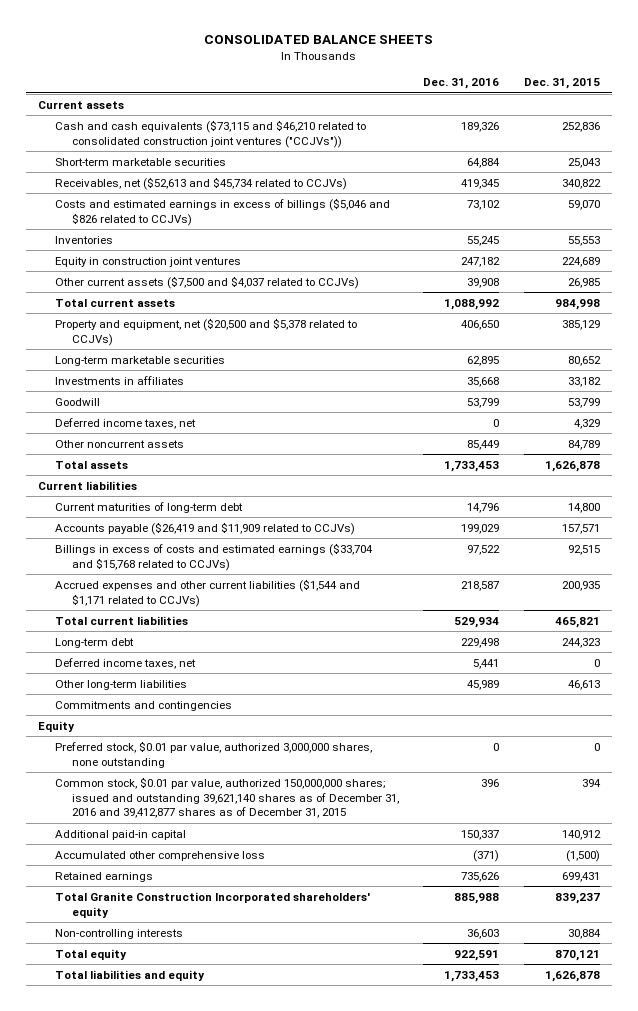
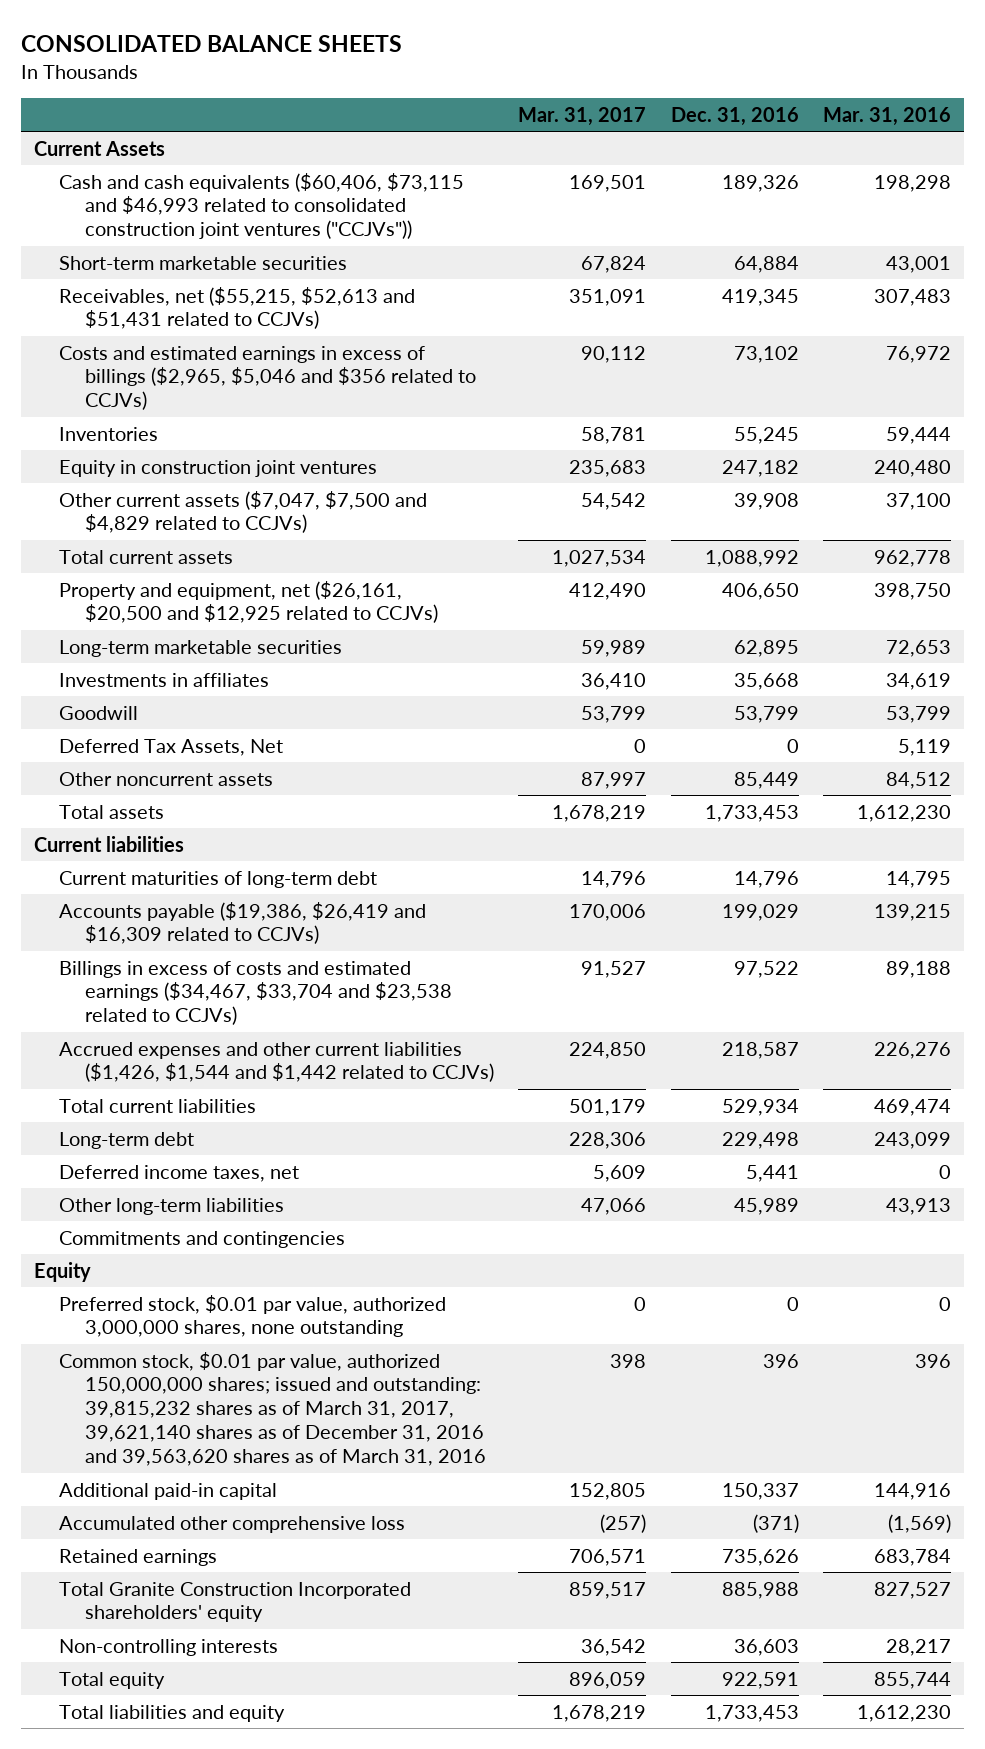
- | Dec. 31, 2016 | Dec. 31, 2015
+ | Mar. 31, 2017 | Dec. 31, 2016 | Mar. 31, 2016
- Current assets
- Cash and cash equivalents ($73,115 and $46,210 related to consolidated construction joint ventures ("CCJVs")) | 189,326 | 252,836
+ Current Assets
+ Cash and cash equivalents ($60,406, $73,115 and $46,993 related to consolidated construction joint ventures ("CCJVs")) | 169,501 | 189,326 | 198,298
- Receivables, net ($52,613 and $45,734 related to CCJVs) | 419,345 | 340,822
- Costs and estimated earnings in excess of billings ($5,046 and $826 related to CCJVs) | 73,102 | 59,070
+ Receivables, net ($55,215, $52,613 and $51,431 related to CCJVs) | 351,091 | 419,345 | 307,483
+ Costs and estimated earnings in excess of billings ($2,965, $5,046 and $356 related to CCJVs) | 90,112 | 73,102 | 76,972
- Other current assets ($7,500 and $4,037 related to CCJVs) | 39,908 | 26,985
+ Other current assets ($7,047, $7,500 and $4,829 related to CCJVs) | 54,542 | 39,908 | 37,100
- Property and equipment, net ($20,500 and $5,378 related to CCJVs) | 406,650 | 385,129
+ Property and equipment, net ($26,161, $20,500 and $12,925 related to CCJVs) | 412,490 | 406,650 | 398,750
- Deferred income taxes, net | 0 | 4,329
+ Deferred Tax Assets, Net | 0 | 0 | 5,119
- Accounts payable ($26,419 and $11,909 related to CCJVs) | 199,029 | 157,571
- Billings in excess of costs and estimated earnings ($33,704 and $15,768 related to CCJVs) | 97,522 | 92,515
- Accrued expenses and other current liabilities ($1,544 and $1,171 related to CCJVs) | 218,587 | 200,935
+ Accounts payable ($19,386, $26,419 and $16,309 related to CCJVs) | 170,006 | 199,029 | 139,215
+ Billings in excess of costs and estimated earnings ($34,467, $33,704 and $23,538 related to CCJVs) | 91,527 | 97,522 | 89,188
+ Accrued expenses and other current liabilities ($1,426, $1,544 and $1,442 related to CCJVs) | 224,850 | 218,587 | 226,276
- Common stock, $0.01 par value, authorized 150,000,000 shares; issued and outstanding 39,621,140 shares as of December 31, 2016 and 39,412,877 shares as of December 31, 2015 | 396 | 394
+ Common stock, $0.01 par value, authorized 150,000,000 shares; issued and outstanding: 39,815,232 shares as of March 31, 2017, 39,621,140 shares as of December 31, 2016 and 39,563,620 shares as of March 31, 2016 | 398 | 396 | 396

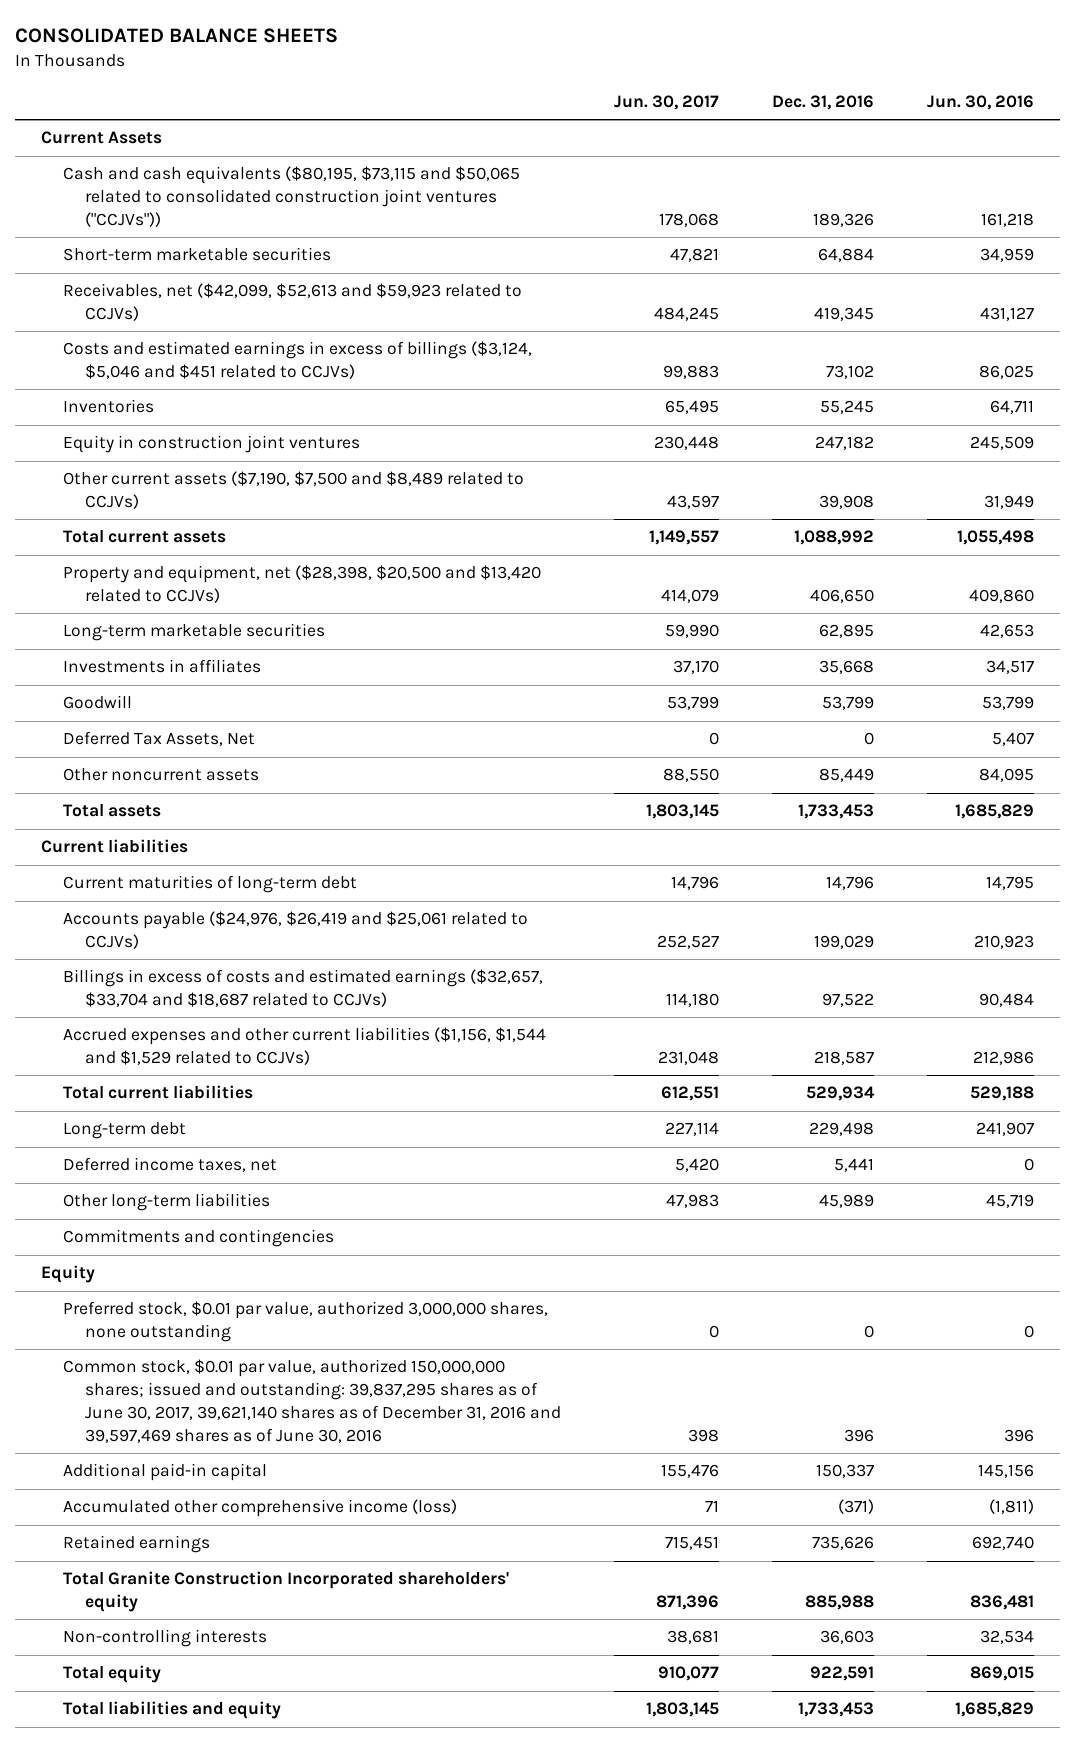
- | Mar. 31, 2017 | Dec. 31, 2016 | Mar. 31, 2016
+ | Jun. 30, 2017 | Dec. 31, 2016 | Jun. 30, 2016
- Cash and cash equivalents ($60,406, $73,115 and $46,993 related to consolidated construction joint ventures ("CCJVs")) | 169,501 | 189,326 | 198,298
+ Cash and cash equivalents ($80,195, $73,115 and $50,065 related to consolidated construction joint ventures ("CCJVs")) | 178,068 | 189,326 | 161,218
- Receivables, net ($55,215, $52,613 and $51,431 related to CCJVs) | 351,091 | 419,345 | 307,483
- Costs and estimated earnings in excess of billings ($2,965, $5,046 and $356 related to CCJVs) | 90,112 | 73,102 | 76,972
+ Receivables, net ($42,099, $52,613 and $59,923 related to CCJVs) | 484,245 | 419,345 | 431,127
+ Costs and estimated earnings in excess of billings ($3,124, $5,046 and $451 related to CCJVs) | 99,883 | 73,102 | 86,025
- Other current assets ($7,047, $7,500 and $4,829 related to CCJVs) | 54,542 | 39,908 | 37,100
+ Other current assets ($7,190, $7,500 and $8,489 related to CCJVs) | 43,597 | 39,908 | 31,949
- Property and equipment, net ($26,161, $20,500 and $12,925 related to CCJVs) | 412,490 | 406,650 | 398,750
+ Property and equipment, net ($28,398, $20,500 and $13,420 related to CCJVs) | 414,079 | 406,650 | 409,860
- Accounts payable ($19,386, $26,419 and $16,309 related to CCJVs) | 170,006 | 199,029 | 139,215
- Billings in excess of costs and estimated earnings ($34,467, $33,704 and $23,538 related to CCJVs) | 91,527 | 97,522 | 89,188
- Accrued expenses and other current liabilities ($1,426, $1,544 and $1,442 related to CCJVs) | 224,850 | 218,587 | 226,276
+ Accounts payable ($24,976, $26,419 and $25,061 related to CCJVs) | 252,527 | 199,029 | 210,923
+ Billings in excess of costs and estimated earnings ($32,657, $33,704 and $18,687 related to CCJVs) | 114,180 | 97,522 | 90,484
+ Accrued expenses and other current liabilities ($1,156, $1,544 and $1,529 related to CCJVs) | 231,048 | 218,587 | 212,986
- Common stock, $0.01 par value, authorized 150,000,000 shares; issued and outstanding: 39,815,232 shares as of March 31, 2017, 39,621,140 shares as of December 31, 2016 and 39,563,620 shares as of March 31, 2016 | 398 | 396 | 396
+ Common stock, $0.01 par value, authorized 150,000,000 shares; issued and outstanding: 39,837,295 shares as of June 30, 2017, 39,621,140 shares as of December 31, 2016 and 39,597,469 shares as of June 30, 2016 | 398 | 396 | 396
- Accumulated other comprehensive loss | (257) | (371) | (1,569)
+ Accumulated other comprehensive income (loss) | 71 | (371) | (1,811)

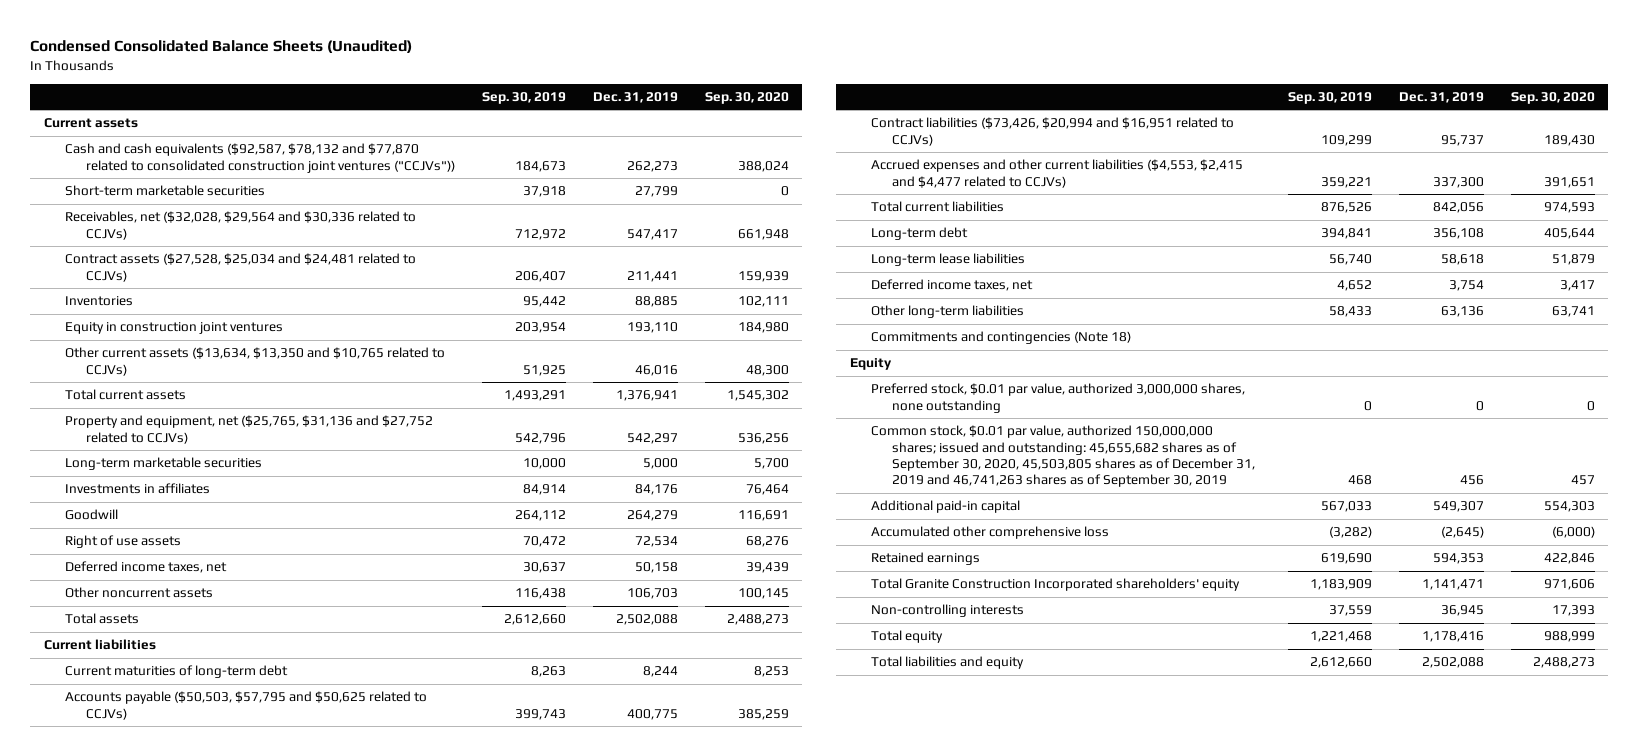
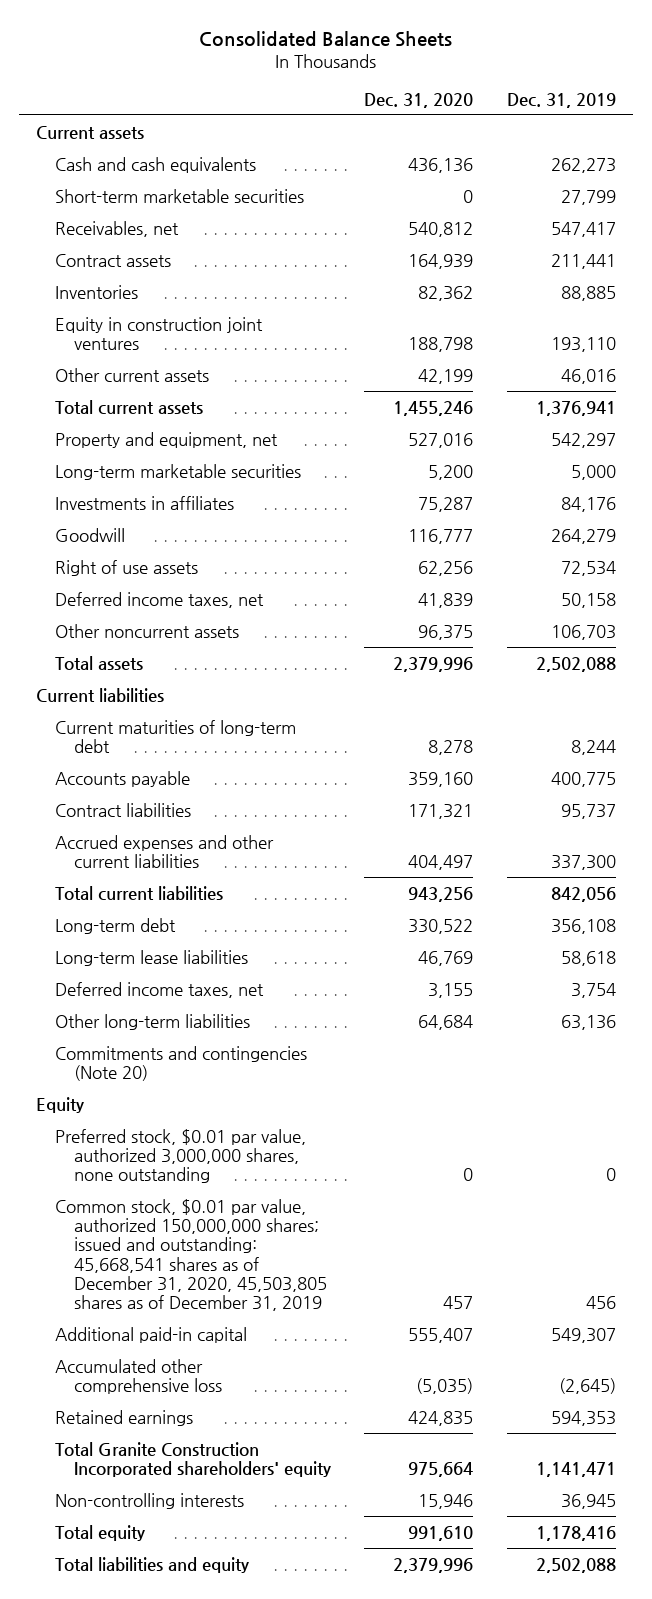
- Condensed Consolidated Balance Sheets (Unaudited)
+ Consolidated Balance Sheets
- | Sep. 30, 2019 | Dec. 31, 2019 | Sep. 30, 2020
+ | Dec. 31, 2020 | Dec. 31, 2019
- Cash and cash equivalents ($92,587, $78,132 and $77,870 related to consolidated construction joint ventures ("CCJVs")) | 184,673 | 262,273 | 388,024
+ Cash and cash equivalents | 436,136 | 262,273
- Receivables, net ($32,028, $29,564 and $30,336 related to CCJVs) | 712,972 | 547,417 | 661,948
- Contract assets ($27,528, $25,034 and $24,481 related to CCJVs) | 206,407 | 211,441 | 159,939
+ Receivables, net | 540,812 | 547,417
+ Contract assets | 164,939 | 211,441
- Other current assets ($13,634, $13,350 and $10,765 related to CCJVs) | 51,925 | 46,016 | 48,300
+ Other current assets | 42,199 | 46,016
- Property and equipment, net ($25,765, $31,136 and $27,752 related to CCJVs) | 542,796 | 542,297 | 536,256
+ Property and equipment, net | 527,016 | 542,297
- Accounts payable ($50,503, $57,795 and $50,625 related to CCJVs) | 399,743 | 400,775 | 385,259
- Contract liabilities ($73,426, $20,994 and $16,951 related to CCJVs) | 109,299 | 95,737 | 189,430
- Accrued expenses and other current liabilities ($4,553, $2,415 and $4,477 related to CCJVs) | 359,221 | 337,300 | 391,651
+ Accounts payable | 359,160 | 400,775
+ Contract liabilities | 171,321 | 95,737
+ Accrued expenses and other current liabilities | 404,497 | 337,300
- Commitments and contingencies (Note 18)
+ Commitments and contingencies (Note 20)
- Common stock, $0.01 par value, authorized 150,000,000 shares; issued and outstanding: 45,655,682 shares as of September 30, 2020, 45,503,805 shares as of December 31, 2019 and 46,741,263 shares as of September 30, 2019 | 468 | 456 | 457
+ Common stock, $0.01 par value, authorized 150,000,000 shares; issued and outstanding: 45,668,541 shares as of December 31, 2020, 45,503,805 shares as of December 31, 2019 | 457 | 456

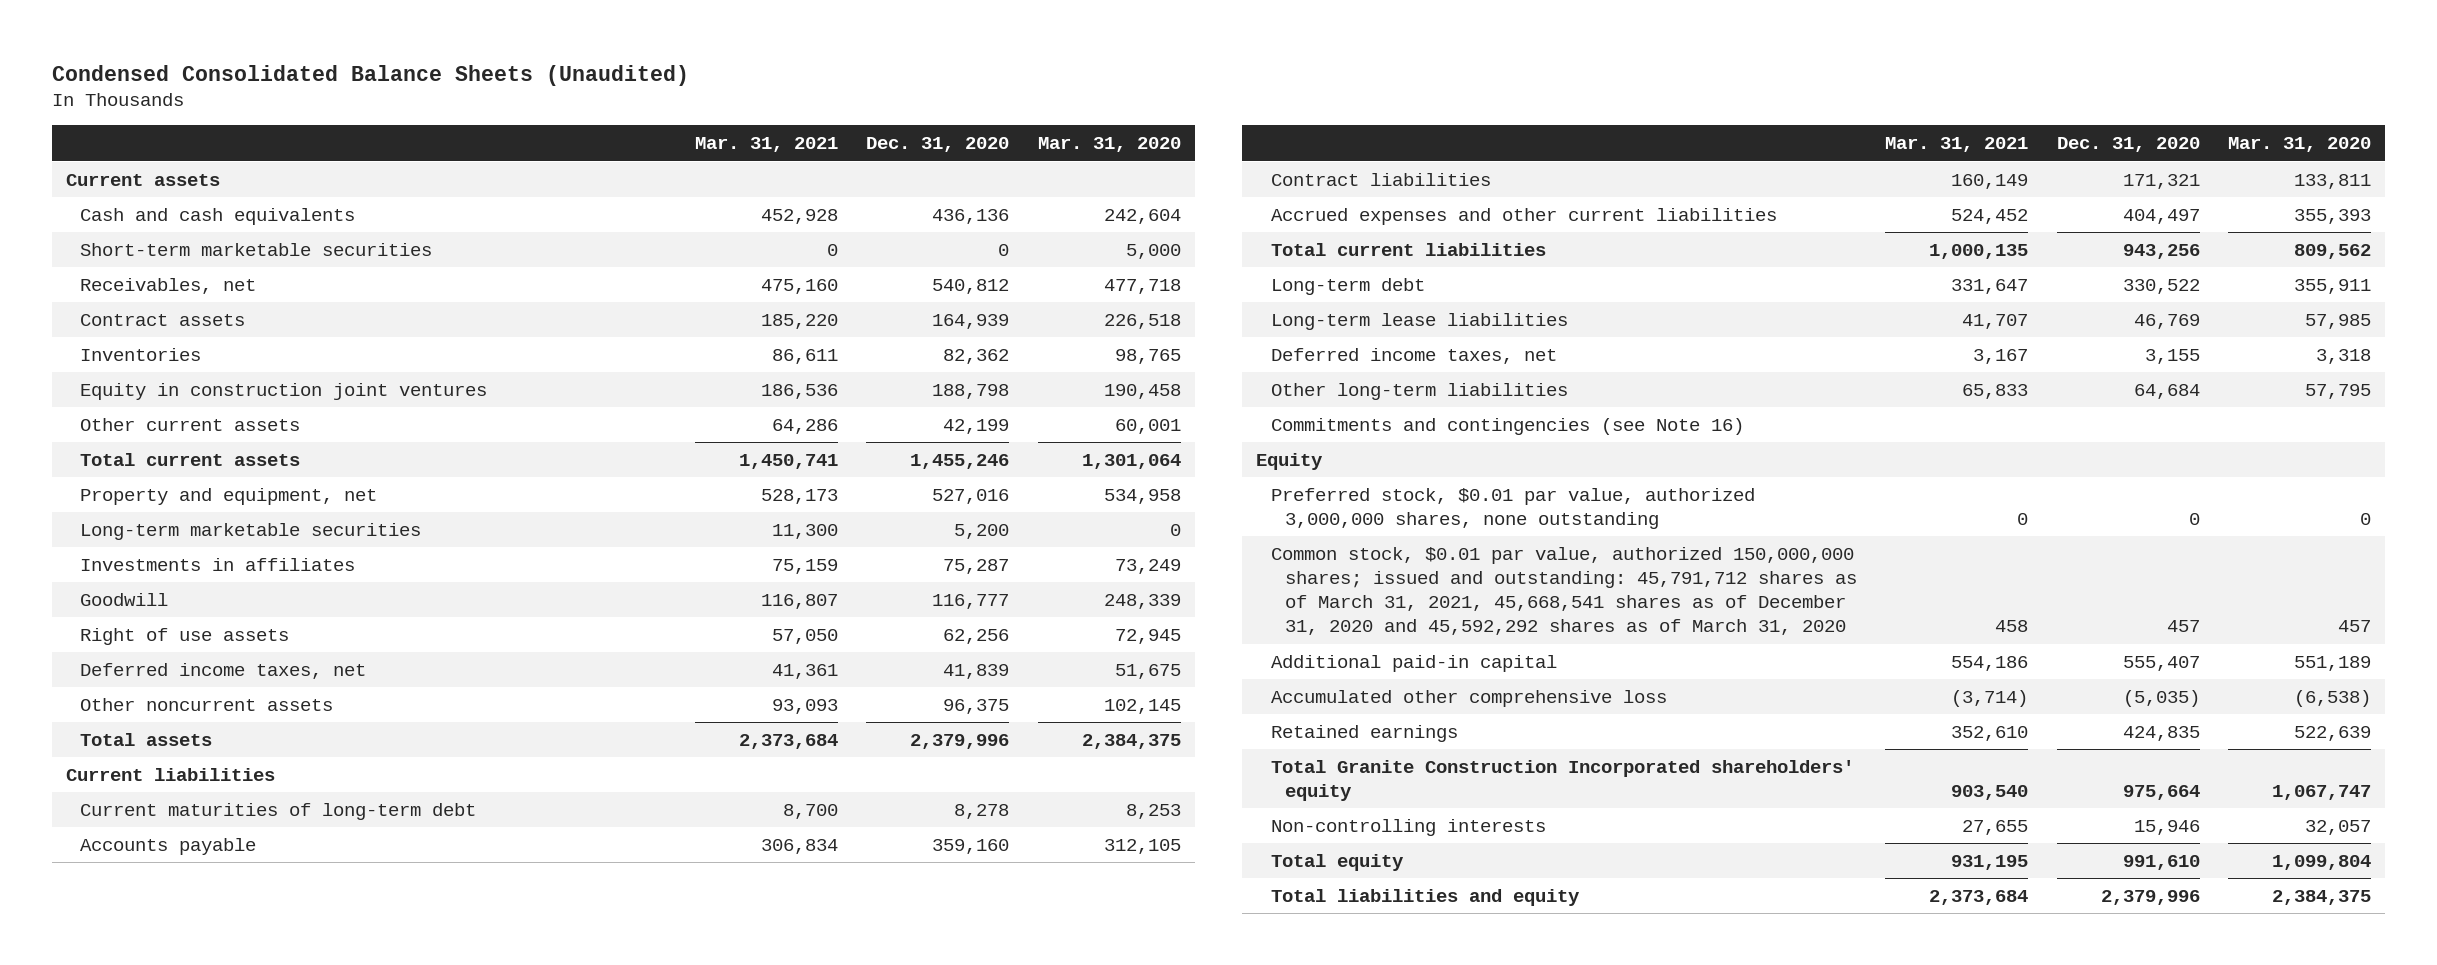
- Consolidated Balance Sheets
+ Condensed Consolidated Balance Sheets (Unaudited)
- | Dec. 31, 2020 | Dec. 31, 2019
+ | Mar. 31, 2021 | Dec. 31, 2020 | Mar. 31, 2020
- Commitments and contingencies (Note 20)
+ Commitments and contingencies (see Note 16)
- Common stock, $0.01 par value, authorized 150,000,000 shares; issued and outstanding: 45,668,541 shares as of December 31, 2020, 45,503,805 shares as of December 31, 2019 | 457 | 456
+ Common stock, $0.01 par value, authorized 150,000,000 shares; issued and outstanding: 45,791,712 shares as of March 31, 2021, 45,668,541 shares as of December 31, 2020 and 45,592,292 shares as of March 31, 2020 | 458 | 457 | 457

